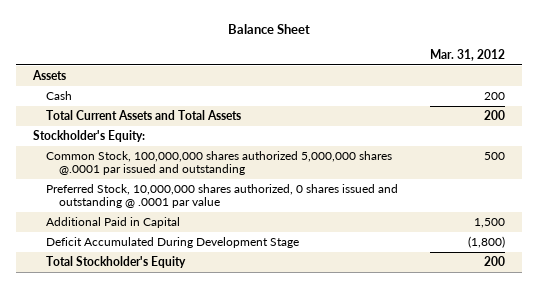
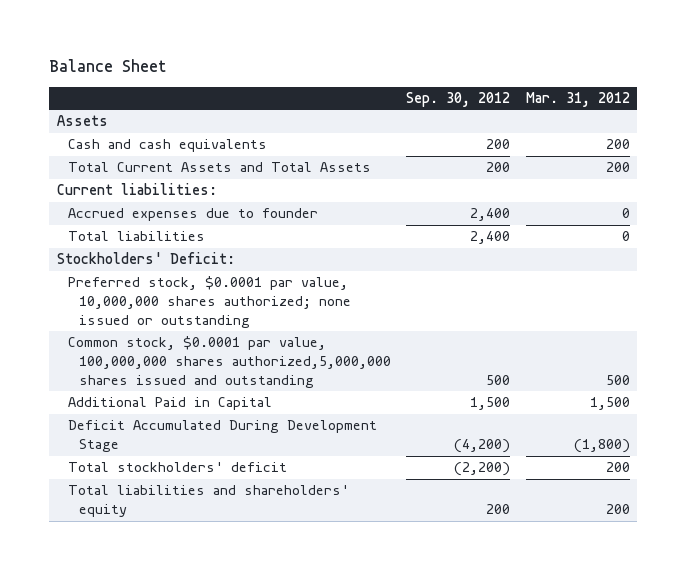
- | Mar. 31, 2012
+ | Sep. 30, 2012 | Mar. 31, 2012
- Cash | 200
+ Cash and cash equivalents | 200 | 200
- Stockholder's Equity:
- Common Stock, 100,000,000 shares authorized 5,000,000 shares @.0001 par issued and outstanding | 500
- Preferred Stock, 10,000,000 shares authorized, 0 shares issued and outstanding @ .0001 par value
+ Current liabilities:
+ Accrued expenses due to founder | 2,400 | 0
+ Total liabilities | 2,400 | 0
+ Stockholders' Deficit:
+ Preferred stock, $0.0001 par value, 10,000,000 shares authorized; none issued or outstanding
+ Common stock, $0.0001 par value, 100,000,000 shares authorized,5,000,000 shares issued and outstanding | 500 | 500
- Total Stockholder's Equity | 200
+ Total stockholders' deficit | (2,200) | 200
+ Total liabilities and shareholders' equity | 200 | 200

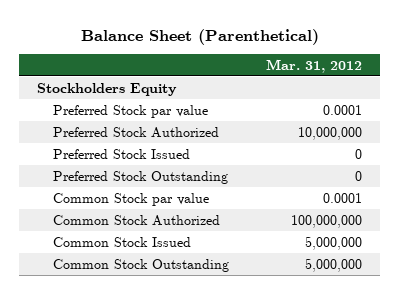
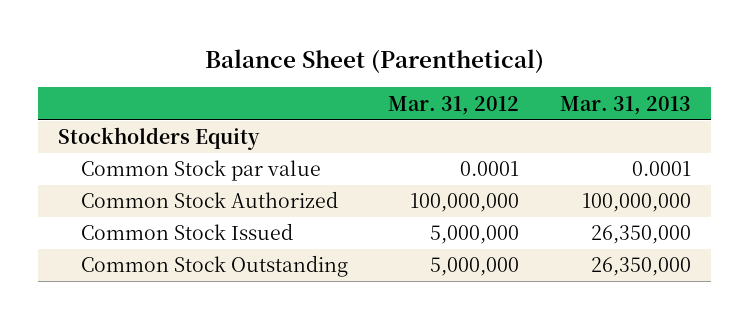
- | Mar. 31, 2012
+ | Mar. 31, 2012 | Mar. 31, 2013
- Preferred Stock par value | 0.0001
- Preferred Stock Authorized | 10,000,000
- Preferred Stock Issued | 0
- Preferred Stock Outstanding | 0

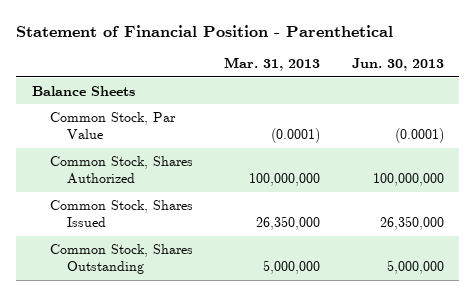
- Balance Sheet (Parenthetical)
+ Statement of Financial Position - Parenthetical
- | Mar. 31, 2012 | Mar. 31, 2013
+ | Mar. 31, 2013 | Jun. 30, 2013
- Stockholders Equity
- Common Stock par value | 0.0001 | 0.0001
- Common Stock Authorized | 100,000,000 | 100,000,000
- Common Stock Issued | 5,000,000 | 26,350,000
- Common Stock Outstanding | 5,000,000 | 26,350,000
+ Balance Sheets
+ Common Stock, Par Value | (0.0001) | (0.0001)
+ Common Stock, Shares Authorized | 100,000,000 | 100,000,000
+ Common Stock, Shares Issued | 26,350,000 | 26,350,000
+ Common Stock, Shares Outstanding | 5,000,000 | 5,000,000

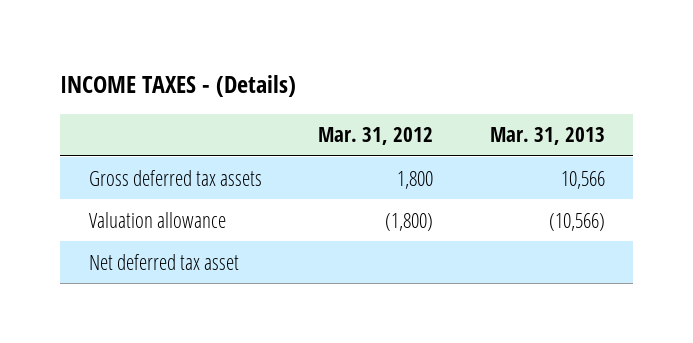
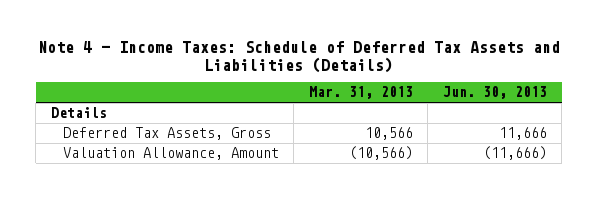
- INCOME TAXES - (Details)
+ Note 4 - Income Taxes: Schedule of Deferred Tax Assets and Liabilities (Details)
- | Mar. 31, 2012 | Mar. 31, 2013
+ | Mar. 31, 2013 | Jun. 30, 2013
- Gross deferred tax assets | 1,800 | 10,566
- Valuation allowance | (1,800) | (10,566)
- Net deferred tax asset
+ Details
+ Deferred Tax Assets, Gross | 10,566 | 11,666
+ Valuation Allowance, Amount | (10,566) | (11,666)

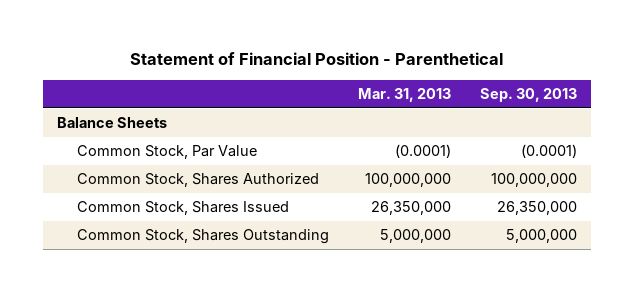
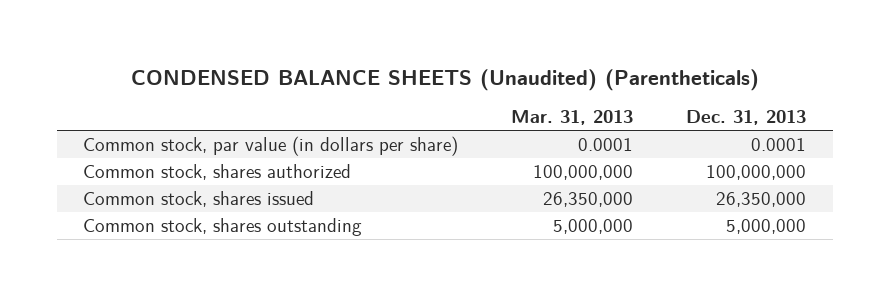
- Statement of Financial Position - Parenthetical
+ CONDENSED BALANCE SHEETS (Unaudited) (Parentheticals)
- | Mar. 31, 2013 | Sep. 30, 2013
+ | Mar. 31, 2013 | Dec. 31, 2013
- Balance Sheets
- Common Stock, Par Value | (0.0001) | (0.0001)
- Common Stock, Shares Authorized | 100,000,000 | 100,000,000
- Common Stock, Shares Issued | 26,350,000 | 26,350,000
- Common Stock, Shares Outstanding | 5,000,000 | 5,000,000
+ Common stock, par value (in dollars per share) | 0.0001 | 0.0001
+ Common stock, shares authorized | 100,000,000 | 100,000,000
+ Common stock, shares issued | 26,350,000 | 26,350,000
+ Common stock, shares outstanding | 5,000,000 | 5,000,000

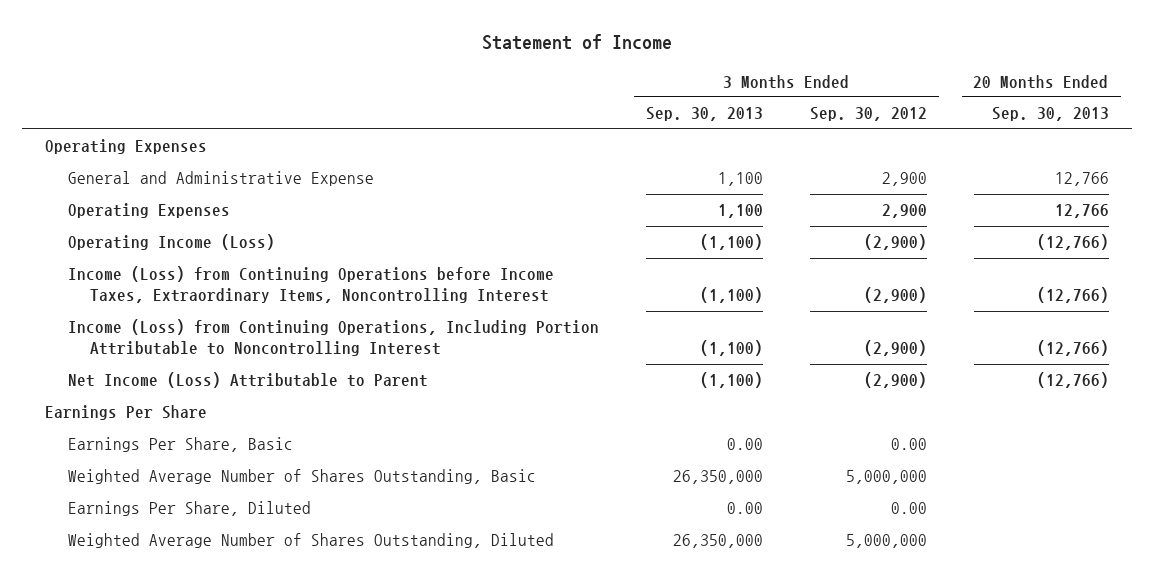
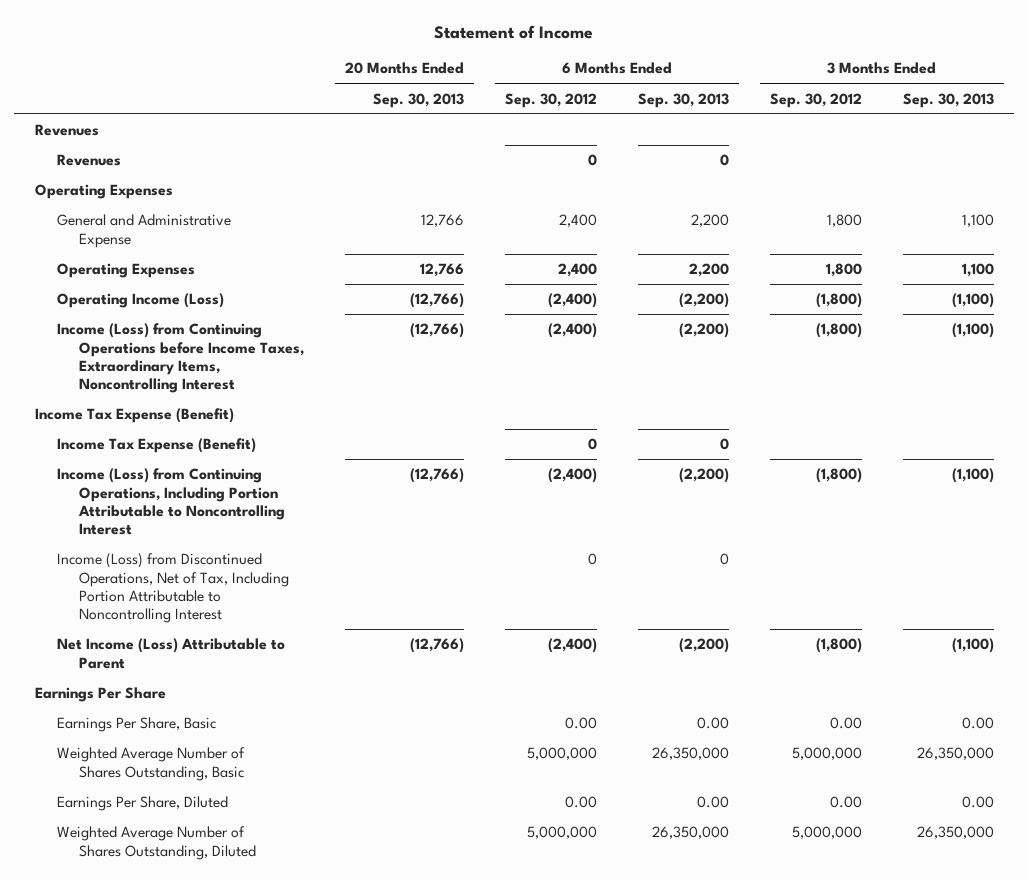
- | 3 Months Ended Sep. 30, 2013 | 3 Months Ended Sep. 30, 2012 | 20 Months Ended Sep. 30, 2013
+ | 20 Months Ended Sep. 30, 2013 | 6 Months Ended Sep. 30, 2012 | 6 Months Ended Sep. 30, 2013 | 3 Months Ended Sep. 30, 2012 | 3 Months Ended Sep. 30, 2013
+ Revenues
+ Revenues | | 0 | 0 | |
- General and Administrative Expense | 1,100 | 2,900 | 12,766
- Operating Expenses | 1,100 | 2,900 | 12,766
- Operating Income (Loss) | (1,100) | (2,900) | (12,766)
- Income (Loss) from Continuing Operations before Income Taxes, Extraordinary Items, Noncontrolling Interest | (1,100) | (2,900) | (12,766)
- Income (Loss) from Continuing Operations, Including Portion Attributable to Noncontrolling Interest | (1,100) | (2,900) | (12,766)
- Net Income (Loss) Attributable to Parent | (1,100) | (2,900) | (12,766)
+ General and Administrative Expense | 12,766 | 2,400 | 2,200 | 1,800 | 1,100
+ Operating Expenses | 12,766 | 2,400 | 2,200 | 1,800 | 1,100
+ Operating Income (Loss) | (12,766) | (2,400) | (2,200) | (1,800) | (1,100)
+ Income (Loss) from Continuing Operations before Income Taxes, Extraordinary Items, Noncontrolling Interest | (12,766) | (2,400) | (2,200) | (1,800) | (1,100)
+ Income Tax Expense (Benefit)
+ Income Tax Expense (Benefit) | | 0 | 0 | |
+ Income (Loss) from Continuing Operations, Including Portion Attributable to Noncontrolling Interest | (12,766) | (2,400) | (2,200) | (1,800) | (1,100)
+ Income (Loss) from Discontinued Operations, Net of Tax, Including Portion Attributable to Noncontrolling Interest | | 0 | 0 | |
+ Net Income (Loss) Attributable to Parent | (12,766) | (2,400) | (2,200) | (1,800) | (1,100)

